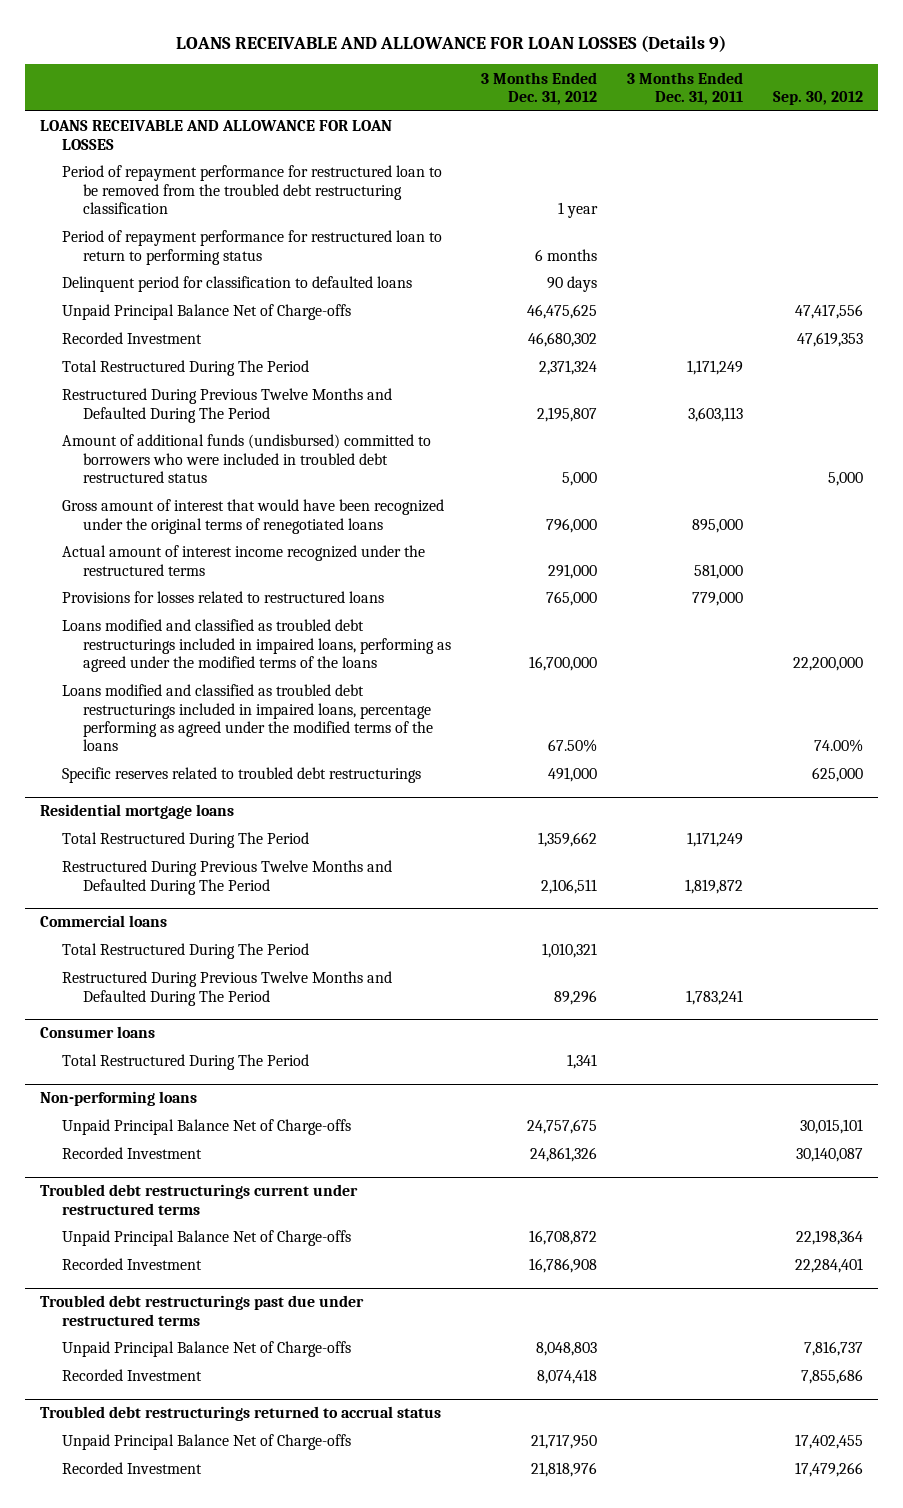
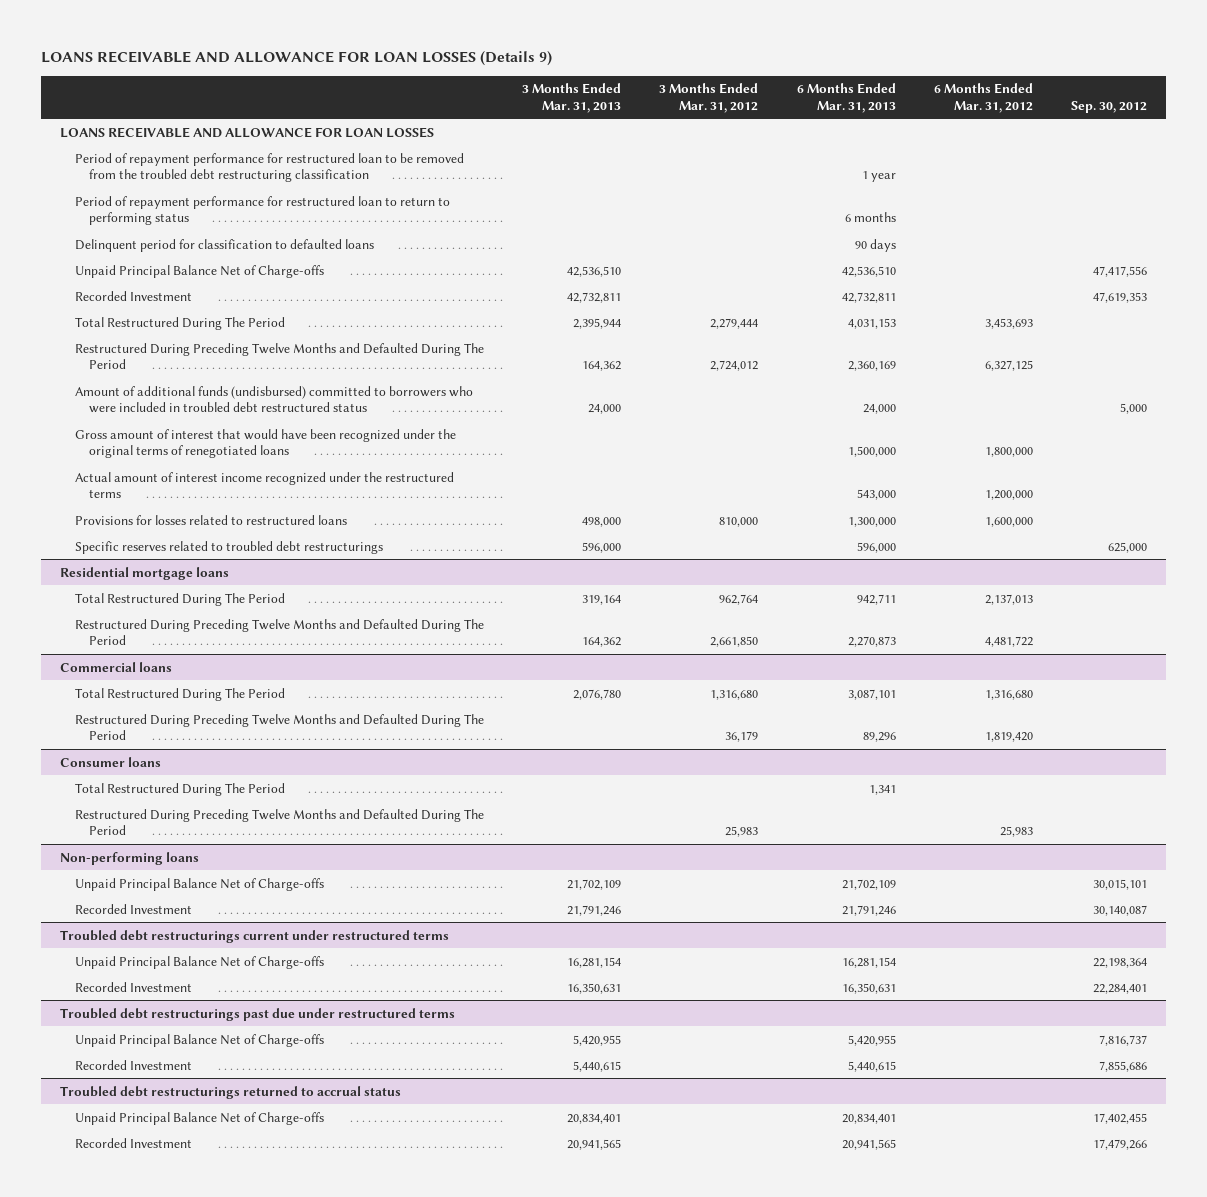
- | 3 Months Ended Dec. 31, 2012 | 3 Months Ended Dec. 31, 2011 | Sep. 30, 2012
+ | 3 Months Ended Mar. 31, 2013 | 3 Months Ended Mar. 31, 2012 | 6 Months Ended Mar. 31, 2013 | 6 Months Ended Mar. 31, 2012 | Sep. 30, 2012
- Restructured During Previous Twelve Months and Defaulted During The Period | 2,195,807 | 3,603,113 |
+ Restructured During Preceding Twelve Months and Defaulted During The Period | 164,362 | 2,724,012 | 2,360,169 | 6,327,125 |
- Loans modified and classified as troubled debt restructurings included in impaired loans, performing as agreed under the modified terms of the loans | 16,700,000 | | 22,200,000
- Loans modified and classified as troubled debt restructurings included in impaired loans, percentage performing as agreed under the modified terms of the loans | 67.50% | | 74.00%
@ Residential mortgage loans
- Restructured During Previous Twelve Months and Defaulted During The Period | 2,106,511 | 1,819,872 |
+ Restructured During Preceding Twelve Months and Defaulted During The Period | 164,362 | 2,661,850 | 2,270,873 | 4,481,722 |
@ Commercial loans
- Restructured During Previous Twelve Months and Defaulted During The Period | 89,296 | 1,783,241 |
+ Restructured During Preceding Twelve Months and Defaulted During The Period | | 36,179 | 89,296 | 1,819,420 |
@ Consumer loans
+ Restructured During Preceding Twelve Months and Defaulted During The Period | | 25,983 | | 25,983 |

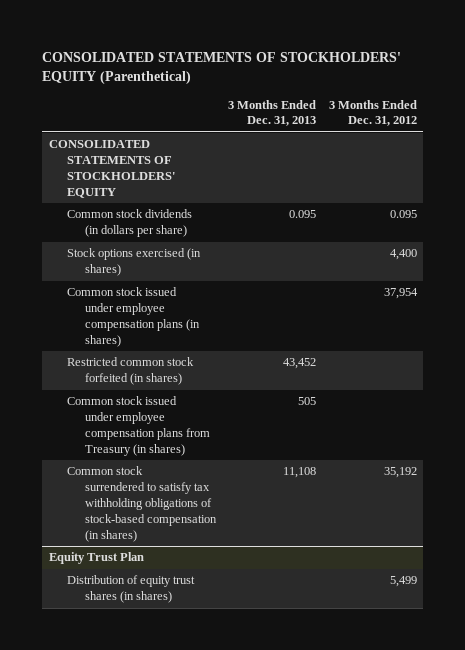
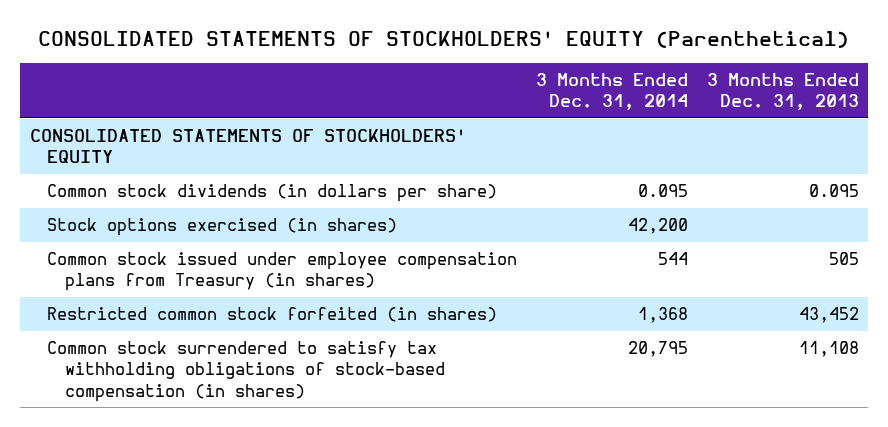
- | 3 Months Ended Dec. 31, 2013 | 3 Months Ended Dec. 31, 2012
+ | 3 Months Ended Dec. 31, 2014 | 3 Months Ended Dec. 31, 2013
- Common stock issued under employee compensation plans (in shares) | | 37,954
moved down: Restricted common stock forfeited (in shares) | 1,368 | 43,452
- Equity Trust Plan
- Distribution of equity trust shares (in shares) | | 5,499

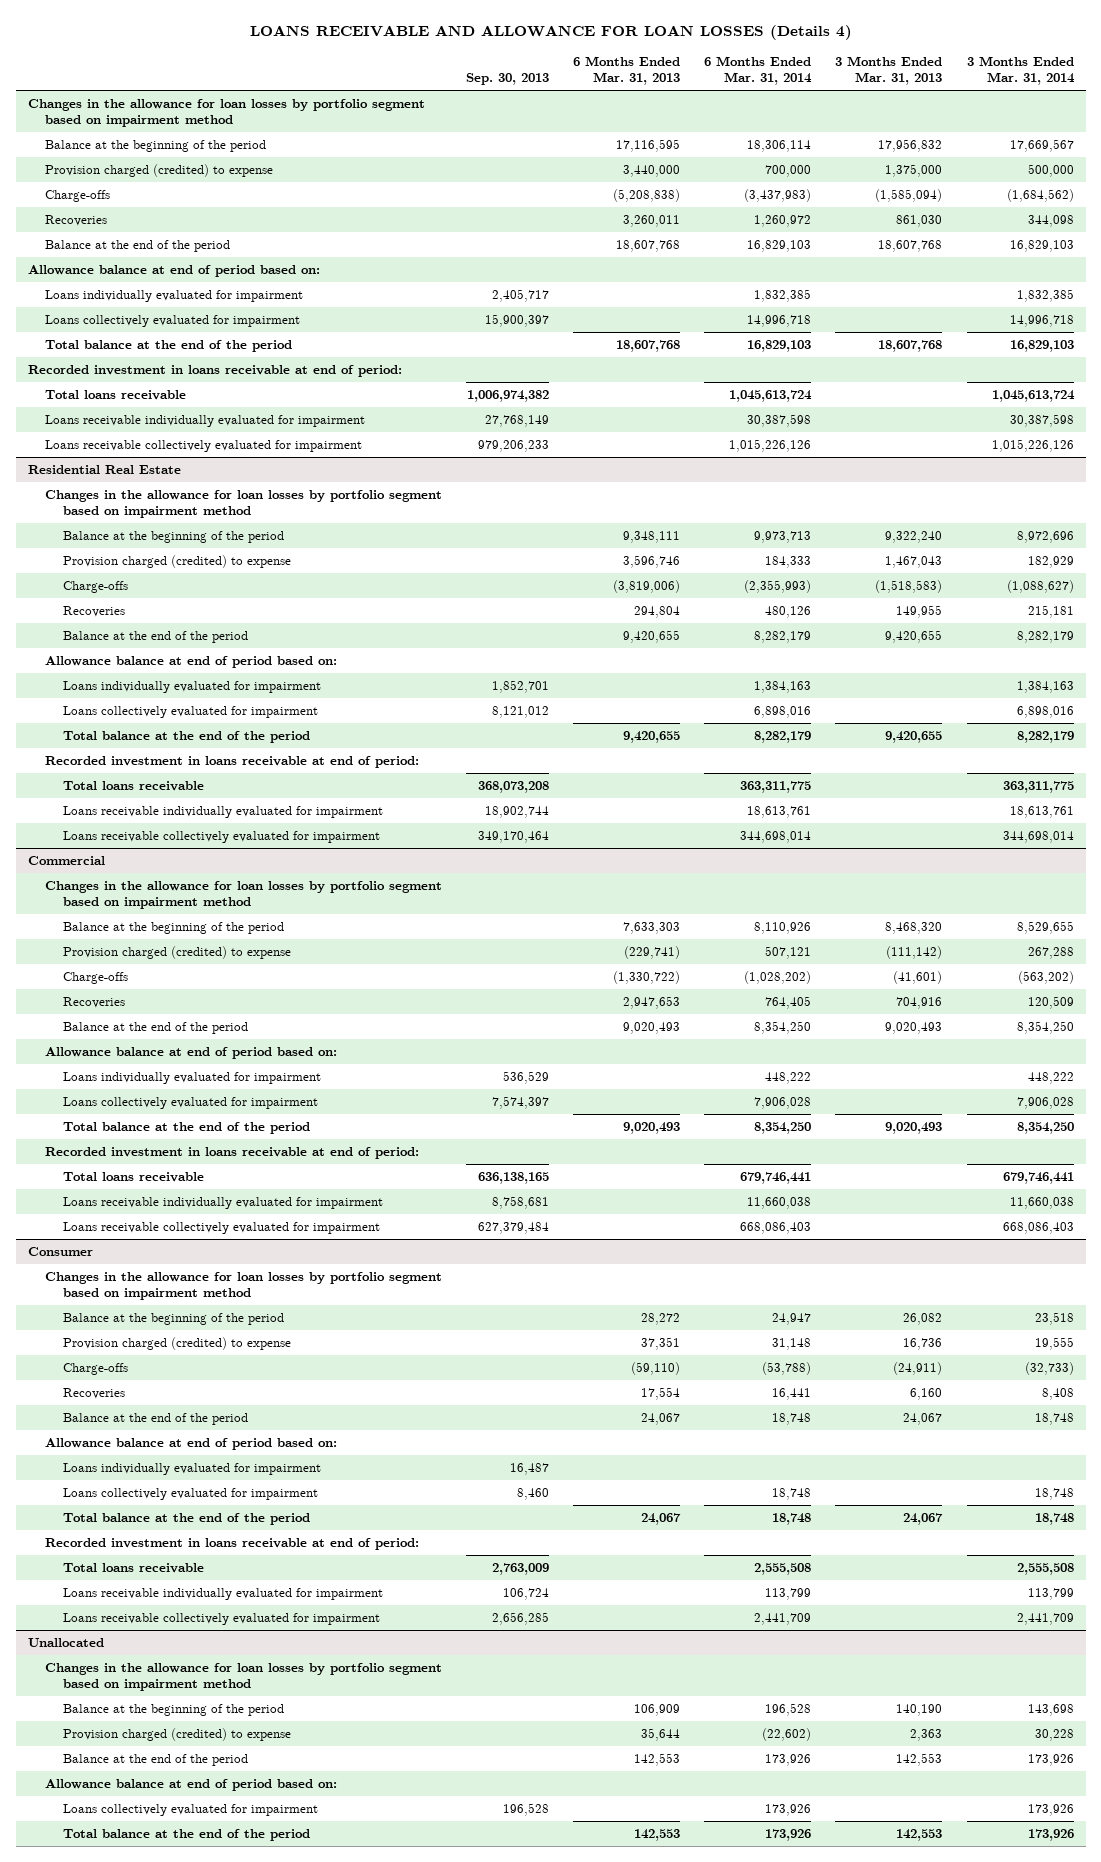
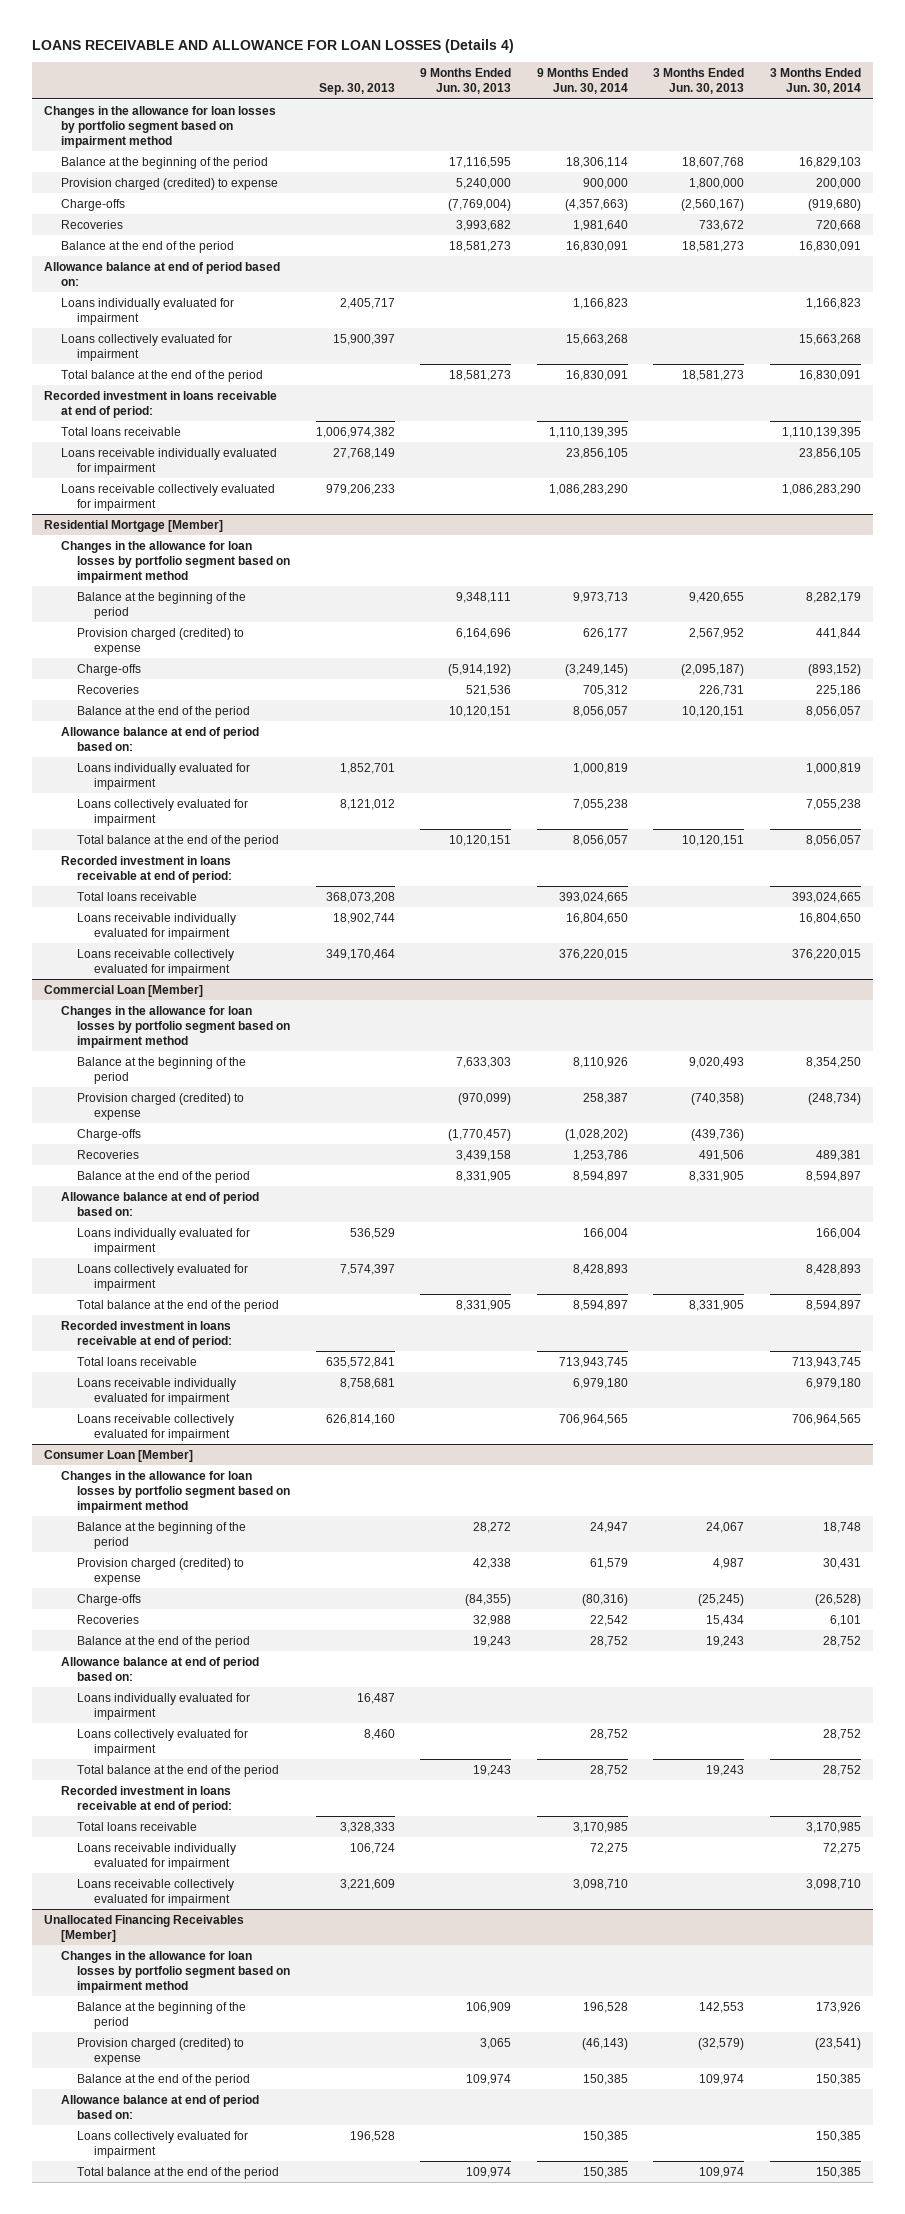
- | Sep. 30, 2013 | 6 Months Ended Mar. 31, 2013 | 6 Months Ended Mar. 31, 2014 | 3 Months Ended Mar. 31, 2013 | 3 Months Ended Mar. 31, 2014
+ | Sep. 30, 2013 | 9 Months Ended Jun. 30, 2013 | 9 Months Ended Jun. 30, 2014 | 3 Months Ended Jun. 30, 2013 | 3 Months Ended Jun. 30, 2014
- Residential Real Estate
+ Residential Mortgage [Member]
- Commercial
+ Commercial Loan [Member]
- Total loans receivable | 636,138,165 | | 679,746,441 | | 679,746,441
+ Total loans receivable | 635,572,841 | | 713,943,745 | | 713,943,745
- Loans receivable collectively evaluated for impairment | 627,379,484 | | 668,086,403 | | 668,086,403
- Consumer
+ Loans receivable collectively evaluated for impairment | 626,814,160 | | 706,964,565 | | 706,964,565
+ Consumer Loan [Member]
- Total loans receivable | 2,763,009 | | 2,555,508 | | 2,555,508
+ Total loans receivable | 3,328,333 | | 3,170,985 | | 3,170,985
- Loans receivable collectively evaluated for impairment | 2,656,285 | | 2,441,709 | | 2,441,709
- Unallocated
+ Loans receivable collectively evaluated for impairment | 3,221,609 | | 3,098,710 | | 3,098,710
+ Unallocated Financing Receivables [Member]

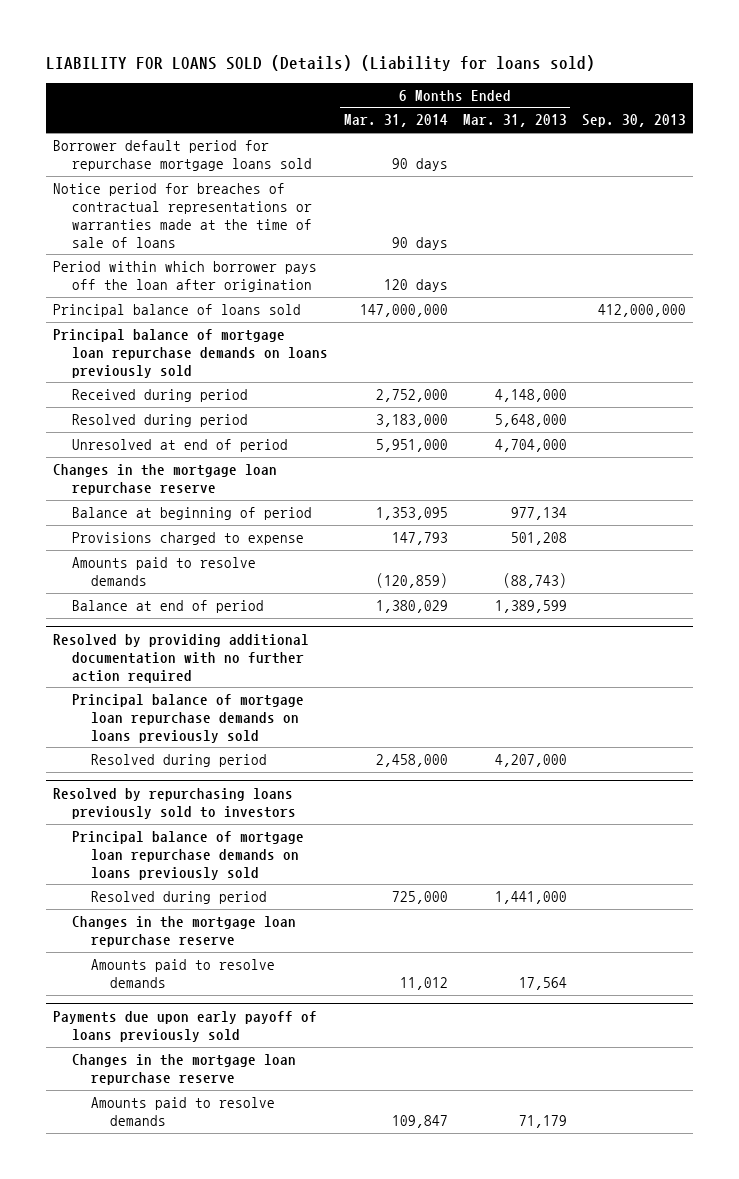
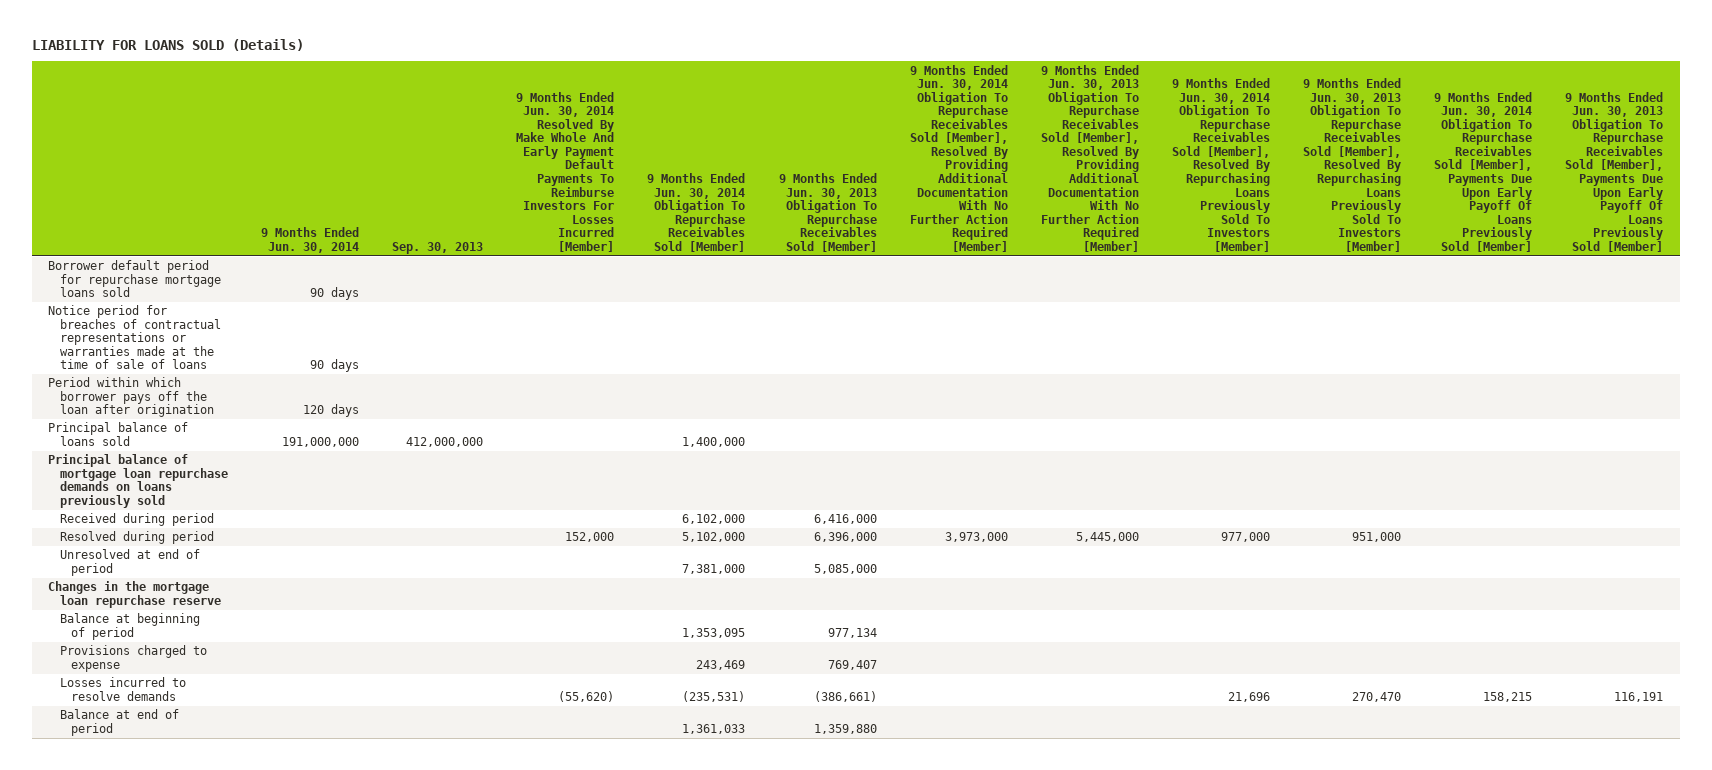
- LIABILITY FOR LOANS SOLD (Details) (Liability for loans sold)
+ LIABILITY FOR LOANS SOLD (Details)
- | 6 Months Ended Mar. 31, 2014 | 6 Months Ended Mar. 31, 2013 | Sep. 30, 2013
+ | 9 Months Ended Jun. 30, 2014 | Sep. 30, 2013 | 9 Months Ended Jun. 30, 2014 Resolved By Make Whole And Early Payment Default Payments To Reimburse Investors For Losses Incurred [Member] | 9 Months Ended Jun. 30, 2014 Obligation To Repurchase Receivables Sold [Member] | 9 Months Ended Jun. 30, 2013 Obligation To Repurchase Receivables Sold [Member] | 9 Months Ended Jun. 30, 2014 Obligation To Repurchase Receivables Sold [Member], Resolved By Providing Additional Documentation With No Further Action Required [Member] | 9 Months Ended Jun. 30, 2013 Obligation To Repurchase Receivables Sold [Member], Resolved By Providing Additional Documentation With No Further Action Required [Member] | 9 Months Ended Jun. 30, 2014 Obligation To Repurchase Receivables Sold [Member], Resolved By Repurchasing Loans Previously Sold To Investors [Member] | 9 Months Ended Jun. 30, 2013 Obligation To Repurchase Receivables Sold [Member], Resolved By Repurchasing Loans Previously Sold To Investors [Member] | 9 Months Ended Jun. 30, 2014 Obligation To Repurchase Receivables Sold [Member], Payments Due Upon Early Payoff Of Loans Previously Sold [Member] | 9 Months Ended Jun. 30, 2013 Obligation To Repurchase Receivables Sold [Member], Payments Due Upon Early Payoff Of Loans Previously Sold [Member]
- Amounts paid to resolve demands | (120,859) | (88,743) |
+ Losses incurred to resolve demands | | | (55,620) | (235,531) | (386,661) | | | 21,696 | 270,470 | 158,215 | 116,191
- Resolved by providing additional documentation with no further action required
- Principal balance of mortgage loan repurchase demands on loans previously sold
- Resolved during period | 2,458,000 | 4,207,000 |
- Resolved by repurchasing loans previously sold to investors
- Principal balance of mortgage loan repurchase demands on loans previously sold
- Resolved during period | 725,000 | 1,441,000 |
- Changes in the mortgage loan repurchase reserve
- Amounts paid to resolve demands | 11,012 | 17,564 |
- Payments due upon early payoff of loans previously sold
- Changes in the mortgage loan repurchase reserve
- Amounts paid to resolve demands | 109,847 | 71,179 |

